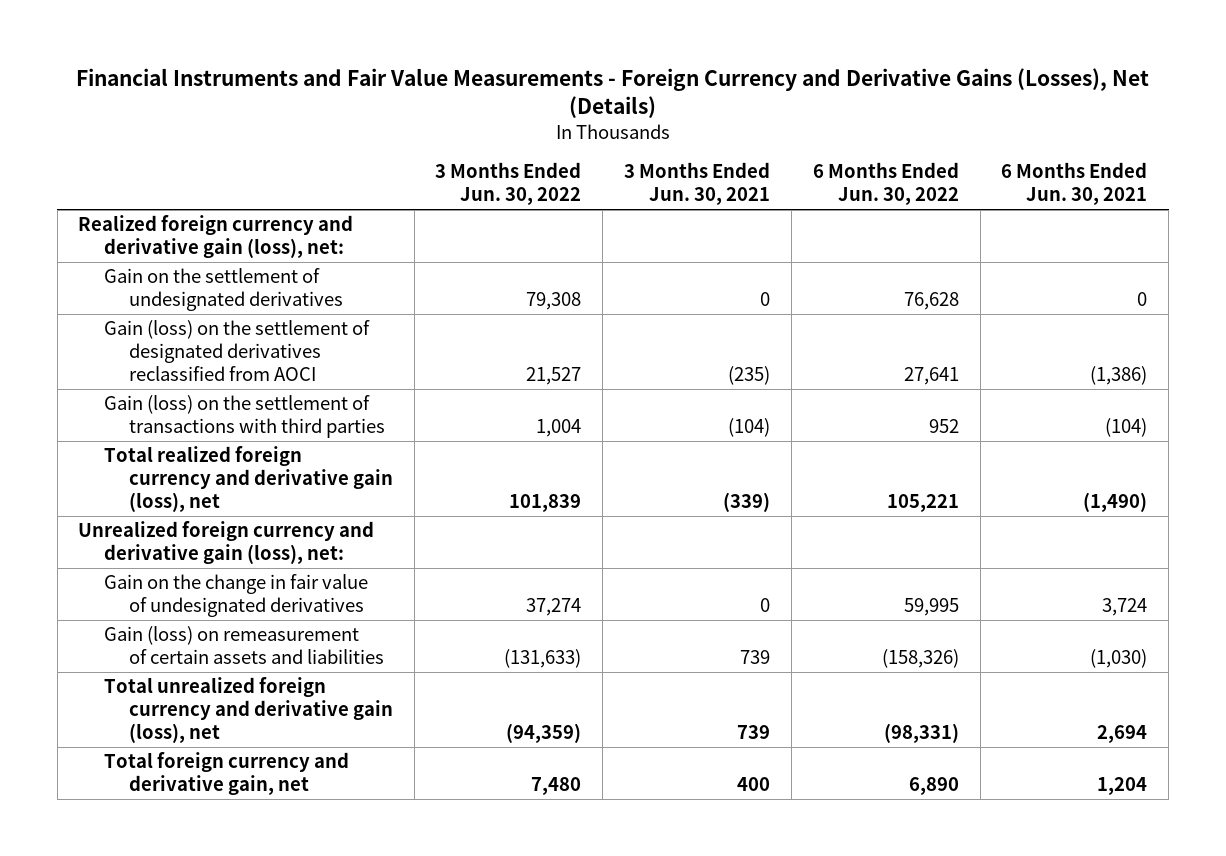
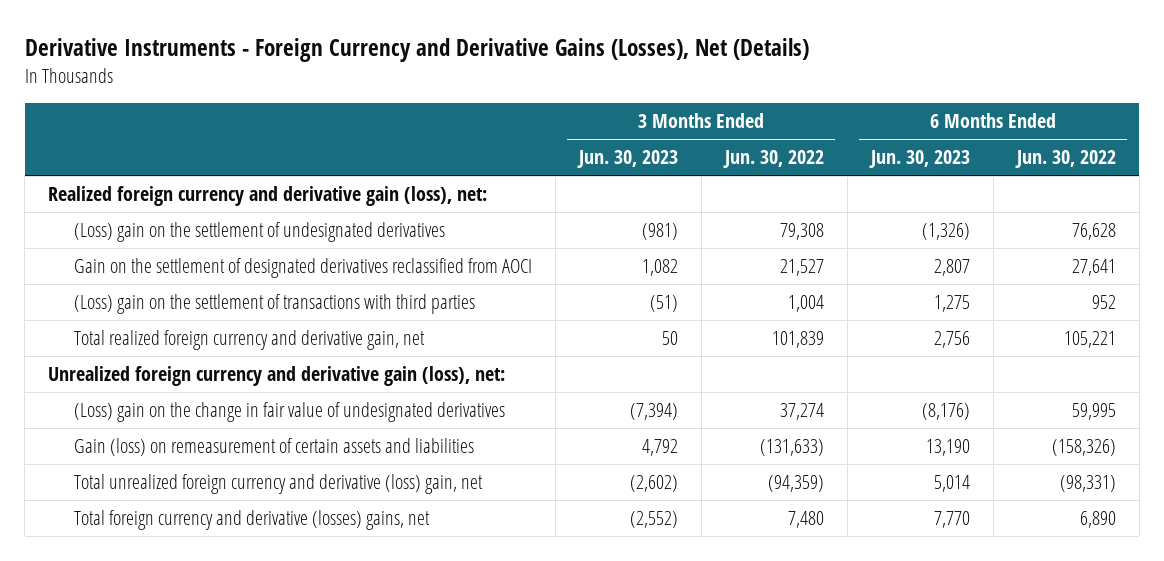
- Financial Instruments and Fair Value Measurements - Foreign Currency and Derivative Gains (Losses), Net (Details)
+ Derivative Instruments - Foreign Currency and Derivative Gains (Losses), Net (Details)
- | 3 Months Ended Jun. 30, 2022 | 3 Months Ended Jun. 30, 2021 | 6 Months Ended Jun. 30, 2022 | 6 Months Ended Jun. 30, 2021
+ | 3 Months Ended Jun. 30, 2023 | 3 Months Ended Jun. 30, 2022 | 6 Months Ended Jun. 30, 2023 | 6 Months Ended Jun. 30, 2022
- Gain on the settlement of undesignated derivatives | 79,308 | 0 | 76,628 | 0
- Gain (loss) on the settlement of designated derivatives reclassified from AOCI | 21,527 | (235) | 27,641 | (1,386)
- Gain (loss) on the settlement of transactions with third parties | 1,004 | (104) | 952 | (104)
- Total realized foreign currency and derivative gain (loss), net | 101,839 | (339) | 105,221 | (1,490)
+ (Loss) gain on the settlement of undesignated derivatives | (981) | 79,308 | (1,326) | 76,628
+ Gain on the settlement of designated derivatives reclassified from AOCI | 1,082 | 21,527 | 2,807 | 27,641
+ (Loss) gain on the settlement of transactions with third parties | (51) | 1,004 | 1,275 | 952
+ Total realized foreign currency and derivative gain, net | 50 | 101,839 | 2,756 | 105,221
- Gain on the change in fair value of undesignated derivatives | 37,274 | 0 | 59,995 | 3,724
+ (Loss) gain on the change in fair value of undesignated derivatives | (7,394) | 37,274 | (8,176) | 59,995
- Total unrealized foreign currency and derivative gain (loss), net | (94,359) | 739 | (98,331) | 2,694
- Total foreign currency and derivative gain, net | 7,480 | 400 | 6,890 | 1,204
+ Total unrealized foreign currency and derivative (loss) gain, net | (2,602) | (94,359) | 5,014 | (98,331)
+ Total foreign currency and derivative (losses) gains, net | (2,552) | 7,480 | 7,770 | 6,890

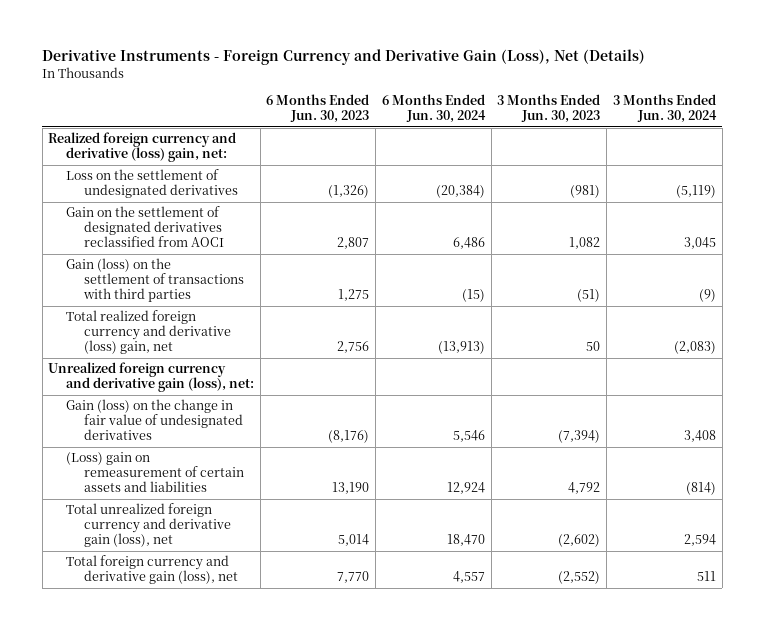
- Derivative Instruments - Foreign Currency and Derivative Gains (Losses), Net (Details)
+ Derivative Instruments - Foreign Currency and Derivative Gain (Loss), Net (Details)
- | 3 Months Ended Jun. 30, 2023 | 3 Months Ended Jun. 30, 2022 | 6 Months Ended Jun. 30, 2023 | 6 Months Ended Jun. 30, 2022
+ | 6 Months Ended Jun. 30, 2023 | 6 Months Ended Jun. 30, 2024 | 3 Months Ended Jun. 30, 2023 | 3 Months Ended Jun. 30, 2024
- Realized foreign currency and derivative gain (loss), net:
- (Loss) gain on the settlement of undesignated derivatives | (981) | 79,308 | (1,326) | 76,628
+ Realized foreign currency and derivative (loss) gain, net:
+ Loss on the settlement of undesignated derivatives | (1,326) | (20,384) | (981) | (5,119)
- (Loss) gain on the settlement of transactions with third parties | (51) | 1,004 | 1,275 | 952
- Total realized foreign currency and derivative gain, net | 50 | 101,839 | 2,756 | 105,221
+ Gain (loss) on the settlement of transactions with third parties | 1,275 | (15) | (51) | (9)
+ Total realized foreign currency and derivative (loss) gain, net | 2,756 | (13,913) | 50 | (2,083)
- (Loss) gain on the change in fair value of undesignated derivatives | (7,394) | 37,274 | (8,176) | 59,995
- Gain (loss) on remeasurement of certain assets and liabilities | 4,792 | (131,633) | 13,190 | (158,326)
- Total unrealized foreign currency and derivative (loss) gain, net | (2,602) | (94,359) | 5,014 | (98,331)
- Total foreign currency and derivative (losses) gains, net | (2,552) | 7,480 | 7,770 | 6,890
+ Gain (loss) on the change in fair value of undesignated derivatives | (8,176) | 5,546 | (7,394) | 3,408
+ (Loss) gain on remeasurement of certain assets and liabilities | 13,190 | 12,924 | 4,792 | (814)
+ Total unrealized foreign currency and derivative gain (loss), net | 5,014 | 18,470 | (2,602) | 2,594
+ Total foreign currency and derivative gain (loss), net | 7,770 | 4,557 | (2,552) | 511

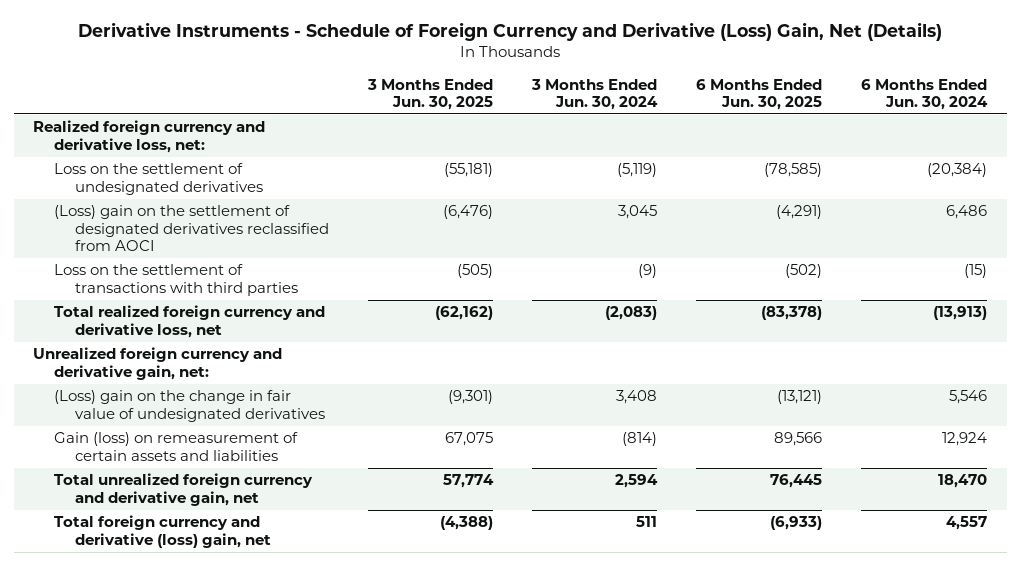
- Derivative Instruments - Foreign Currency and Derivative Gain (Loss), Net (Details)
+ Derivative Instruments - Schedule of Foreign Currency and Derivative (Loss) Gain, Net (Details)
- | 6 Months Ended Jun. 30, 2023 | 6 Months Ended Jun. 30, 2024 | 3 Months Ended Jun. 30, 2023 | 3 Months Ended Jun. 30, 2024
+ | 3 Months Ended Jun. 30, 2025 | 3 Months Ended Jun. 30, 2024 | 6 Months Ended Jun. 30, 2025 | 6 Months Ended Jun. 30, 2024
- Realized foreign currency and derivative (loss) gain, net:
+ Realized foreign currency and derivative loss, net:
- Gain on the settlement of designated derivatives reclassified from AOCI | 2,807 | 6,486 | 1,082 | 3,045
- Gain (loss) on the settlement of transactions with third parties | 1,275 | (15) | (51) | (9)
- Total realized foreign currency and derivative (loss) gain, net | 2,756 | (13,913) | 50 | (2,083)
- Unrealized foreign currency and derivative gain (loss), net:
- Gain (loss) on the change in fair value of undesignated derivatives | (8,176) | 5,546 | (7,394) | 3,408
- (Loss) gain on remeasurement of certain assets and liabilities | 13,190 | 12,924 | 4,792 | (814)
- Total unrealized foreign currency and derivative gain (loss), net | 5,014 | 18,470 | (2,602) | 2,594
- Total foreign currency and derivative gain (loss), net | 7,770 | 4,557 | (2,552) | 511
+ (Loss) gain on the settlement of designated derivatives reclassified from AOCI | (6,476) | 3,045 | (4,291) | 6,486
+ Loss on the settlement of transactions with third parties | (505) | (9) | (502) | (15)
+ Total realized foreign currency and derivative loss, net | (62,162) | (2,083) | (83,378) | (13,913)
+ Unrealized foreign currency and derivative gain, net:
+ (Loss) gain on the change in fair value of undesignated derivatives | (9,301) | 3,408 | (13,121) | 5,546
+ Gain (loss) on remeasurement of certain assets and liabilities | 67,075 | (814) | 89,566 | 12,924
+ Total unrealized foreign currency and derivative gain, net | 57,774 | 2,594 | 76,445 | 18,470
+ Total foreign currency and derivative (loss) gain, net | (4,388) | 511 | (6,933) | 4,557

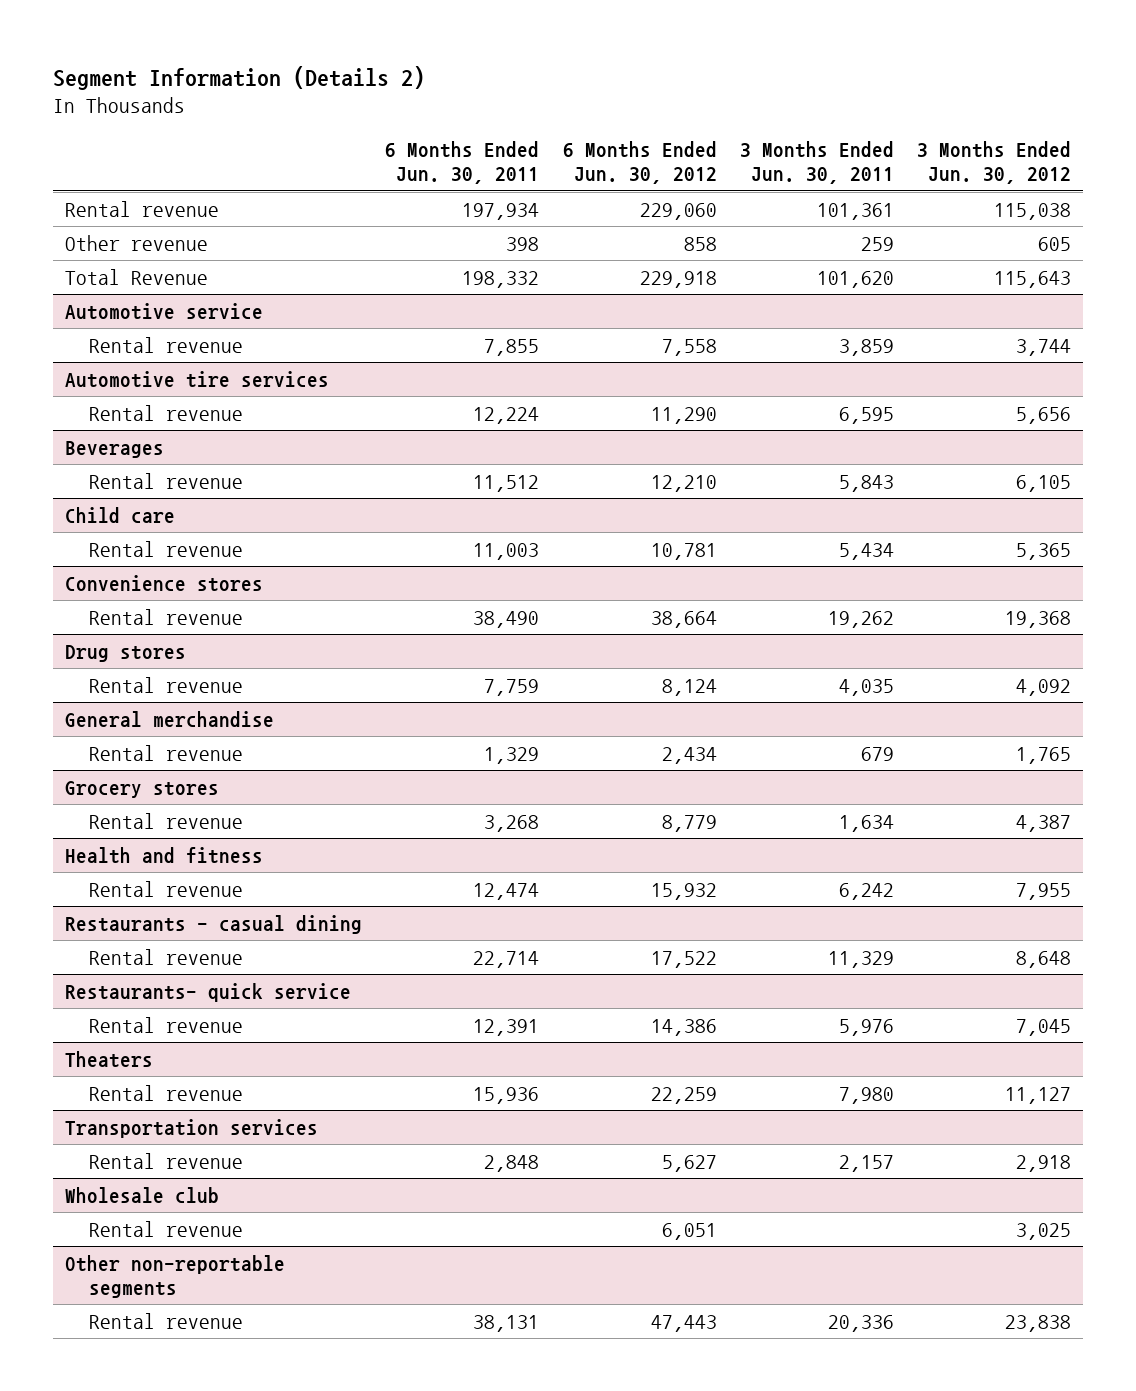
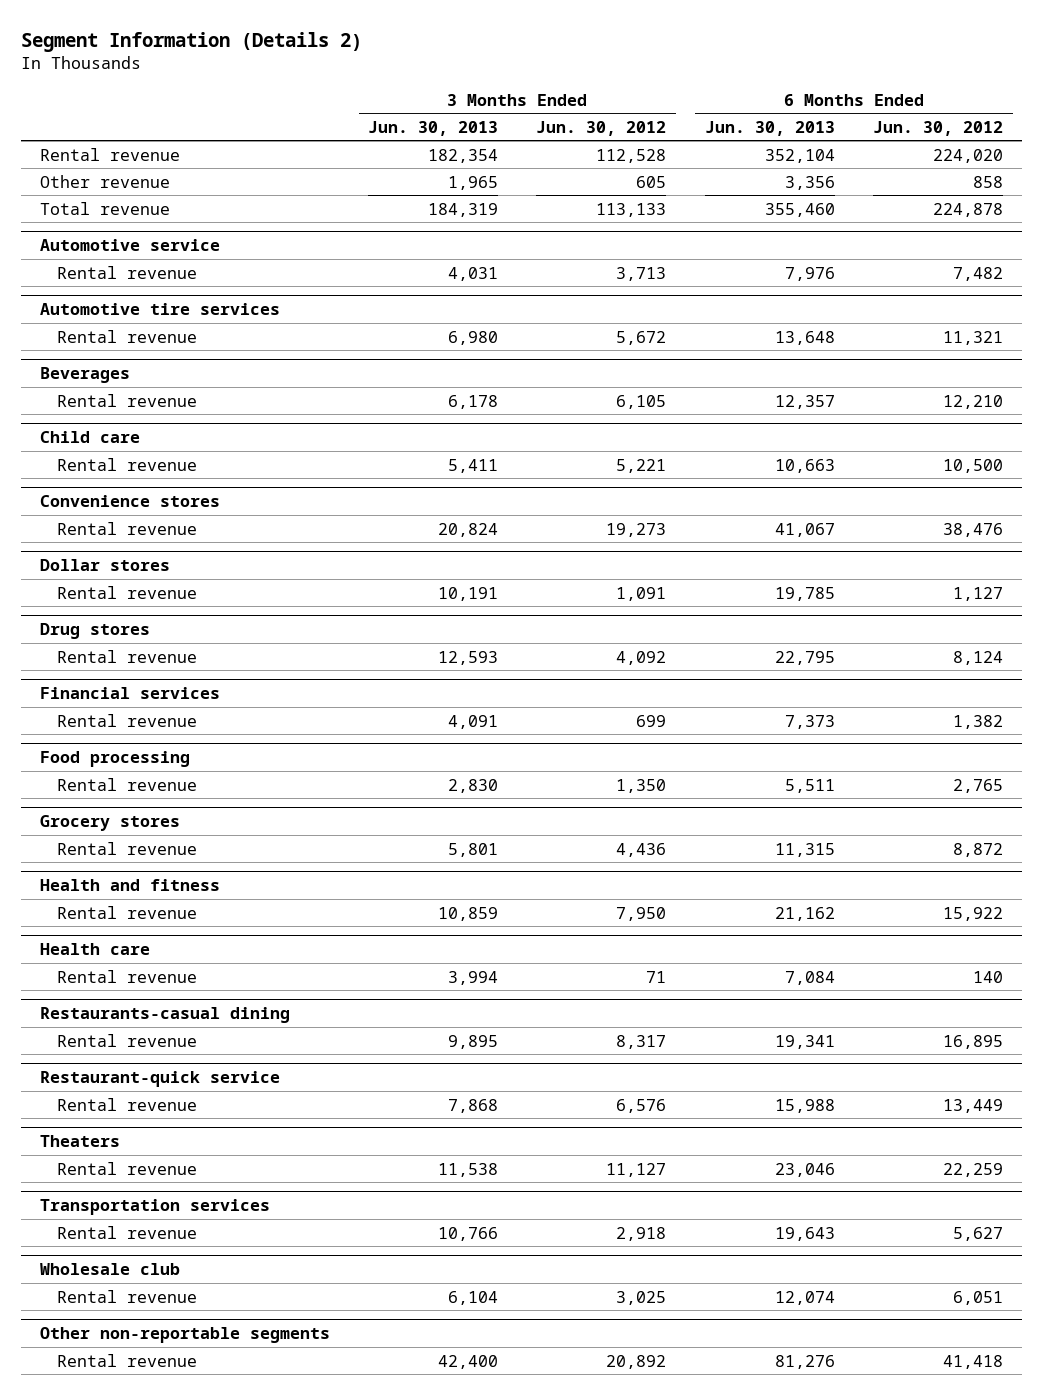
- | 6 Months Ended Jun. 30, 2011 | 6 Months Ended Jun. 30, 2012 | 3 Months Ended Jun. 30, 2011 | 3 Months Ended Jun. 30, 2012
+ | 3 Months Ended Jun. 30, 2013 | 3 Months Ended Jun. 30, 2012 | 6 Months Ended Jun. 30, 2013 | 6 Months Ended Jun. 30, 2012
- Rental revenue | 197,934 | 229,060 | 101,361 | 115,038
+ Rental revenue | 182,354 | 112,528 | 352,104 | 224,020
- Total Revenue | 198,332 | 229,918 | 101,620 | 115,643
+ Total revenue | 184,319 | 113,133 | 355,460 | 224,878
@ Automotive service
- Rental revenue | 7,855 | 7,558 | 3,859 | 3,744
+ Rental revenue | 4,031 | 3,713 | 7,976 | 7,482
@ Automotive tire services
- Rental revenue | 12,224 | 11,290 | 6,595 | 5,656
+ Rental revenue | 6,980 | 5,672 | 13,648 | 11,321
@ Child care
- Rental revenue | 11,003 | 10,781 | 5,434 | 5,365
+ Rental revenue | 5,411 | 5,221 | 10,663 | 10,500
@ Convenience stores
- Rental revenue | 38,490 | 38,664 | 19,262 | 19,368
+ Rental revenue | 20,824 | 19,273 | 41,067 | 38,476
+ Dollar stores
+ Rental revenue | 10,191 | 1,091 | 19,785 | 1,127
- General merchandise
- Rental revenue | 1,329 | 2,434 | 679 | 1,765
+ Financial services
+ Rental revenue | 4,091 | 699 | 7,373 | 1,382
+ Food processing
+ Rental revenue | 2,830 | 1,350 | 5,511 | 2,765
@ Grocery stores
- Rental revenue | 3,268 | 8,779 | 1,634 | 4,387
+ Rental revenue | 5,801 | 4,436 | 11,315 | 8,872
@ Health and fitness
- Rental revenue | 12,474 | 15,932 | 6,242 | 7,955
- Restaurants - casual dining
- Rental revenue | 22,714 | 17,522 | 11,329 | 8,648
- Restaurants- quick service
- Rental revenue | 12,391 | 14,386 | 5,976 | 7,045
@ Health and fitness
+ Rental revenue | 10,859 | 7,950 | 21,162 | 15,922
+ Health care
+ Rental revenue | 3,994 | 71 | 7,084 | 140
+ Restaurants-casual dining
+ Rental revenue | 9,895 | 8,317 | 19,341 | 16,895
+ Restaurant-quick service
+ Rental revenue | 7,868 | 6,576 | 15,988 | 13,449
@ Other non-reportable segments
- Rental revenue | 38,131 | 47,443 | 20,336 | 23,838
+ Rental revenue | 42,400 | 20,892 | 81,276 | 41,418

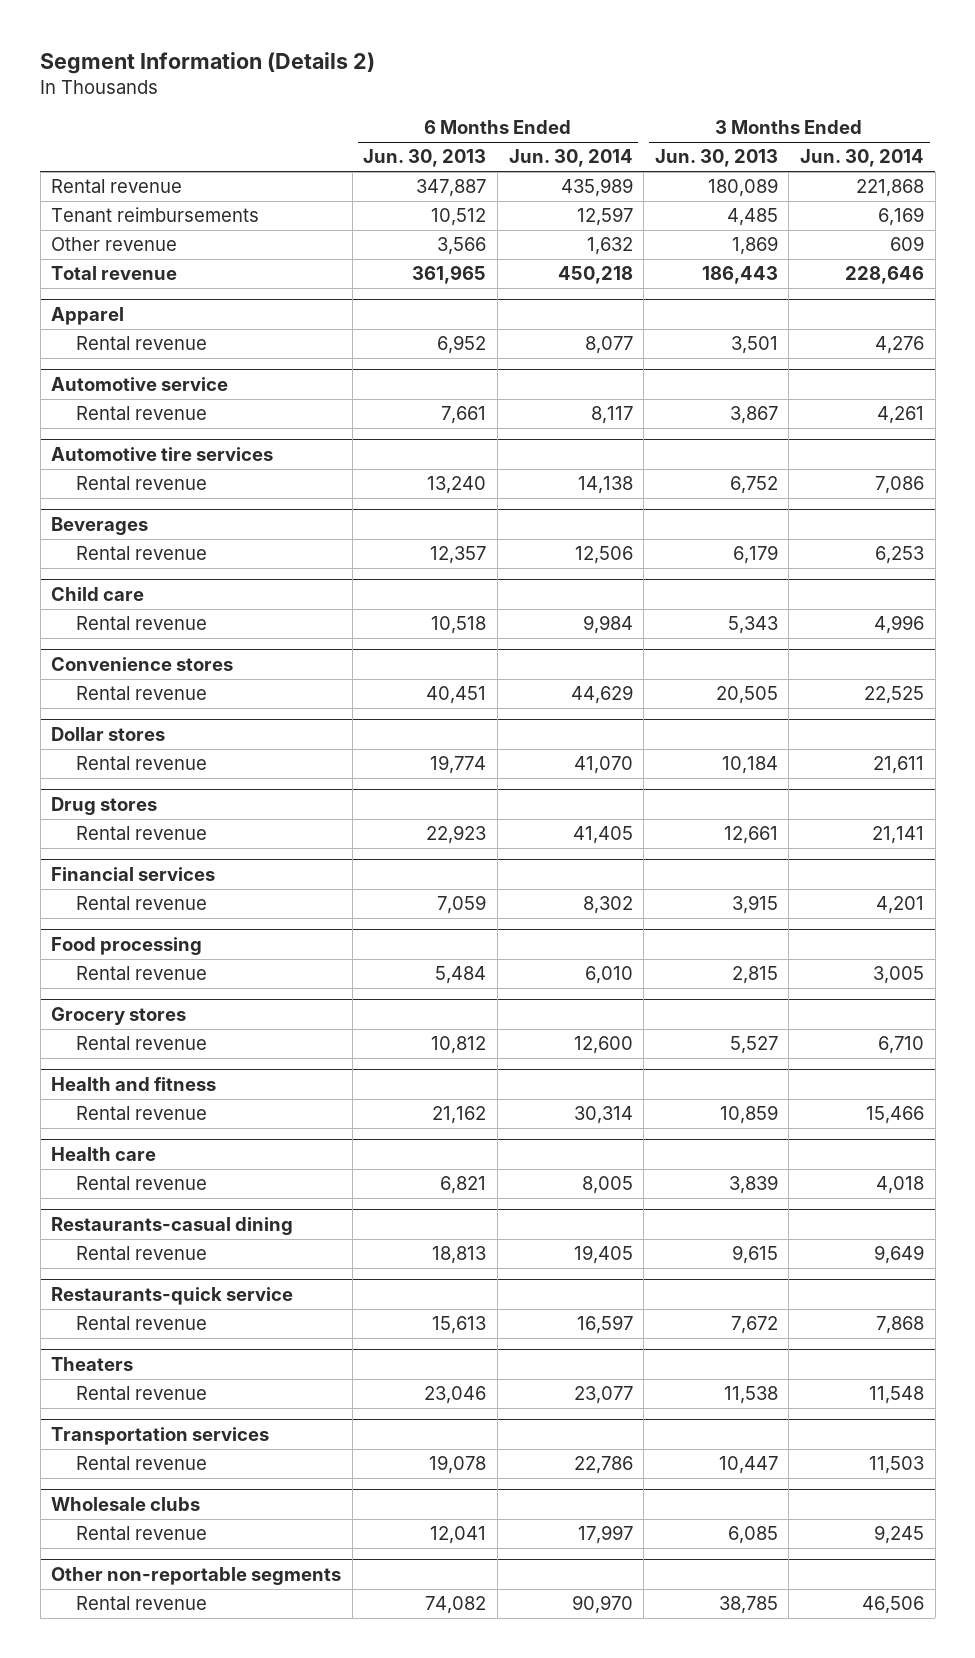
- | 3 Months Ended Jun. 30, 2013 | 3 Months Ended Jun. 30, 2012 | 6 Months Ended Jun. 30, 2013 | 6 Months Ended Jun. 30, 2012
+ | 6 Months Ended Jun. 30, 2013 | 6 Months Ended Jun. 30, 2014 | 3 Months Ended Jun. 30, 2013 | 3 Months Ended Jun. 30, 2014
- Rental revenue | 182,354 | 112,528 | 352,104 | 224,020
- Other revenue | 1,965 | 605 | 3,356 | 858
- Total revenue | 184,319 | 113,133 | 355,460 | 224,878
+ Rental revenue | 347,887 | 435,989 | 180,089 | 221,868
+ Tenant reimbursements | 10,512 | 12,597 | 4,485 | 6,169
+ Other revenue | 3,566 | 1,632 | 1,869 | 609
+ Total revenue | 361,965 | 450,218 | 186,443 | 228,646
+ Apparel
+ Rental revenue | 6,952 | 8,077 | 3,501 | 4,276
@ Automotive service
- Rental revenue | 4,031 | 3,713 | 7,976 | 7,482
+ Rental revenue | 7,661 | 8,117 | 3,867 | 4,261
@ Automotive tire services
- Rental revenue | 6,980 | 5,672 | 13,648 | 11,321
+ Rental revenue | 13,240 | 14,138 | 6,752 | 7,086
@ Beverages
- Rental revenue | 6,178 | 6,105 | 12,357 | 12,210
+ Rental revenue | 12,357 | 12,506 | 6,179 | 6,253
@ Child care
- Rental revenue | 5,411 | 5,221 | 10,663 | 10,500
+ Rental revenue | 10,518 | 9,984 | 5,343 | 4,996
@ Convenience stores
- Rental revenue | 20,824 | 19,273 | 41,067 | 38,476
+ Rental revenue | 40,451 | 44,629 | 20,505 | 22,525
@ Dollar stores
- Rental revenue | 10,191 | 1,091 | 19,785 | 1,127
+ Rental revenue | 19,774 | 41,070 | 10,184 | 21,611
@ Drug stores
- Rental revenue | 12,593 | 4,092 | 22,795 | 8,124
+ Rental revenue | 22,923 | 41,405 | 12,661 | 21,141
@ Financial services
- Rental revenue | 4,091 | 699 | 7,373 | 1,382
+ Rental revenue | 7,059 | 8,302 | 3,915 | 4,201
@ Food processing
- Rental revenue | 2,830 | 1,350 | 5,511 | 2,765
+ Rental revenue | 5,484 | 6,010 | 2,815 | 3,005
@ Grocery stores
- Rental revenue | 5,801 | 4,436 | 11,315 | 8,872
+ Rental revenue | 10,812 | 12,600 | 5,527 | 6,710
@ Health care
- Rental revenue | 3,994 | 71 | 7,084 | 140
+ Rental revenue | 6,821 | 8,005 | 3,839 | 4,018
@ Restaurants-casual dining
- Rental revenue | 9,895 | 8,317 | 19,341 | 16,895
- Restaurant-quick service
- Rental revenue | 7,868 | 6,576 | 15,988 | 13,449
@ Restaurants-casual dining
+ Rental revenue | 18,813 | 19,405 | 9,615 | 9,649
+ Restaurants-quick service
+ Rental revenue | 15,613 | 16,597 | 7,672 | 7,868
@ Transportation services
- Rental revenue | 10,766 | 2,918 | 19,643 | 5,627
- Wholesale club
- Rental revenue | 6,104 | 3,025 | 12,074 | 6,051
@ Transportation services
+ Rental revenue | 19,078 | 22,786 | 10,447 | 11,503
+ Wholesale clubs
+ Rental revenue | 12,041 | 17,997 | 6,085 | 9,245
@ Other non-reportable segments
- Rental revenue | 42,400 | 20,892 | 81,276 | 41,418
+ Rental revenue | 74,082 | 90,970 | 38,785 | 46,506

